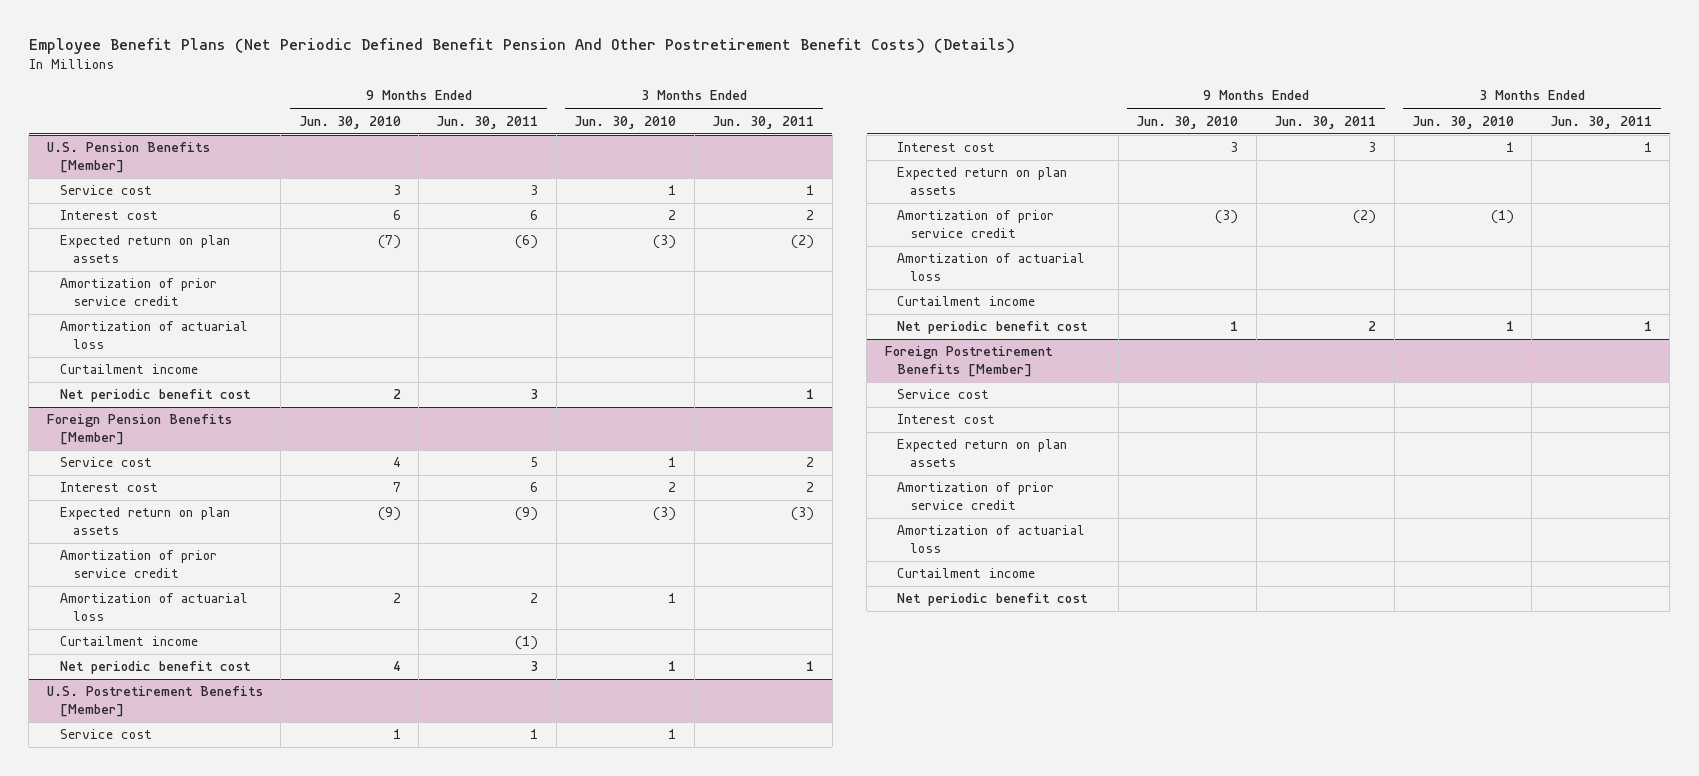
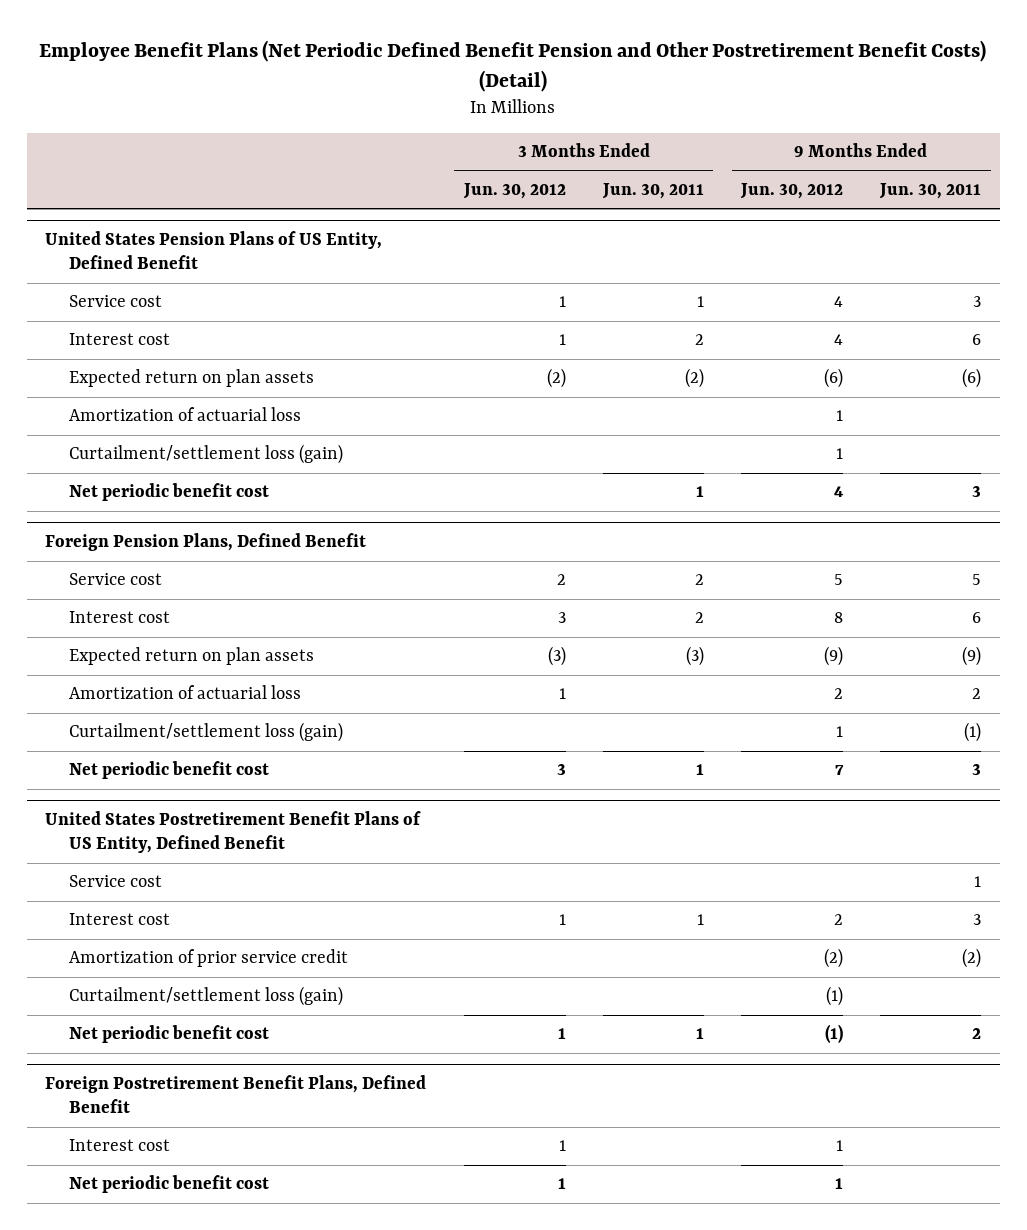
- Employee Benefit Plans (Net Periodic Defined Benefit Pension And Other Postretirement Benefit Costs) (Details)
+ Employee Benefit Plans (Net Periodic Defined Benefit Pension and Other Postretirement Benefit Costs) (Detail)
- | 9 Months Ended Jun. 30, 2010 | 9 Months Ended Jun. 30, 2011 | 3 Months Ended Jun. 30, 2010 | 3 Months Ended Jun. 30, 2011
+ | 3 Months Ended Jun. 30, 2012 | 3 Months Ended Jun. 30, 2011 | 9 Months Ended Jun. 30, 2012 | 9 Months Ended Jun. 30, 2011
- U.S. Pension Benefits [Member]
+ United States Pension Plans of US Entity, Defined Benefit
- Amortization of prior service credit
- Curtailment income
+ Curtailment/settlement loss (gain) | | | 1 |
- Foreign Pension Benefits [Member]
+ Foreign Pension Plans, Defined Benefit
- Amortization of prior service credit
- Curtailment income | | (1) | |
+ Curtailment/settlement loss (gain) | | | 1 | (1)
- U.S. Postretirement Benefits [Member]
+ United States Postretirement Benefit Plans of US Entity, Defined Benefit
- Expected return on plan assets
- Amortization of actuarial loss
- Curtailment income
+ Curtailment/settlement loss (gain) | | | (1) |
- Foreign Postretirement Benefits [Member]
- Service cost
+ Foreign Postretirement Benefit Plans, Defined Benefit
- Expected return on plan assets
- Amortization of prior service credit
- Amortization of actuarial loss
- Curtailment income

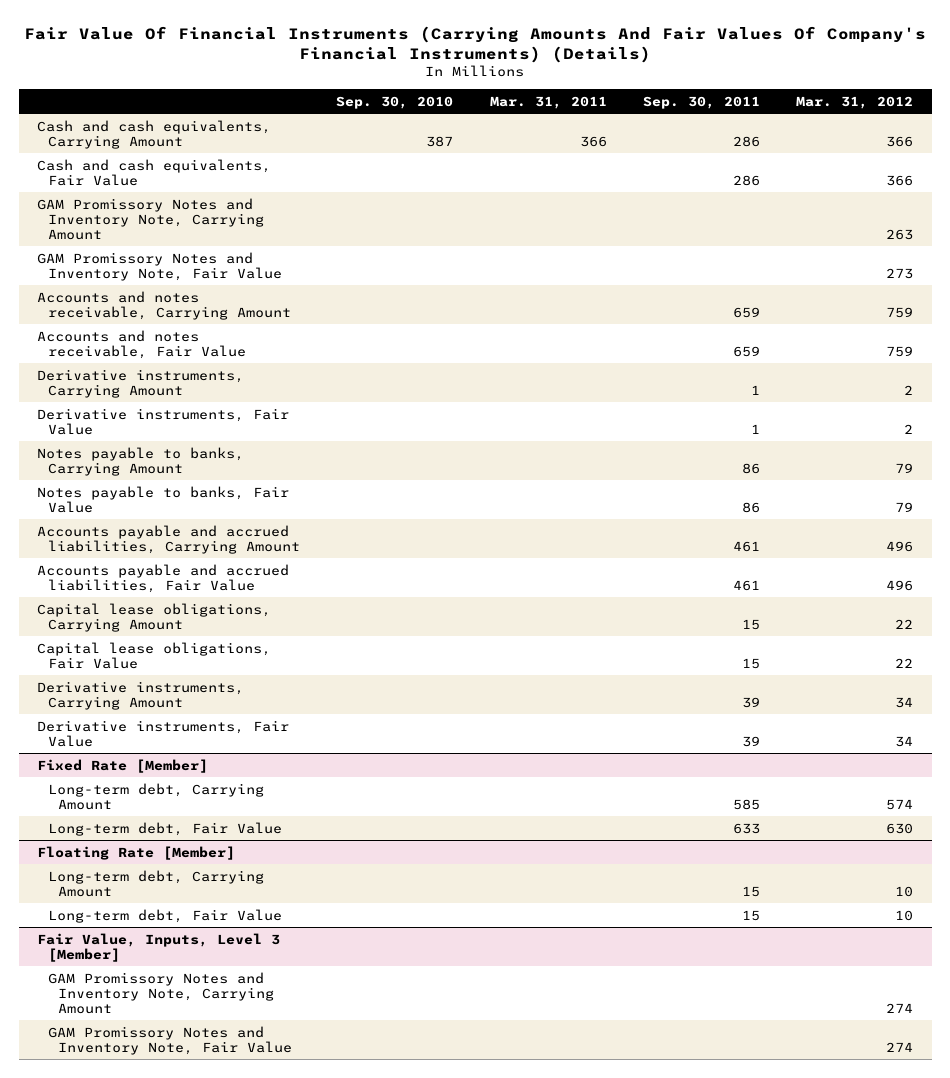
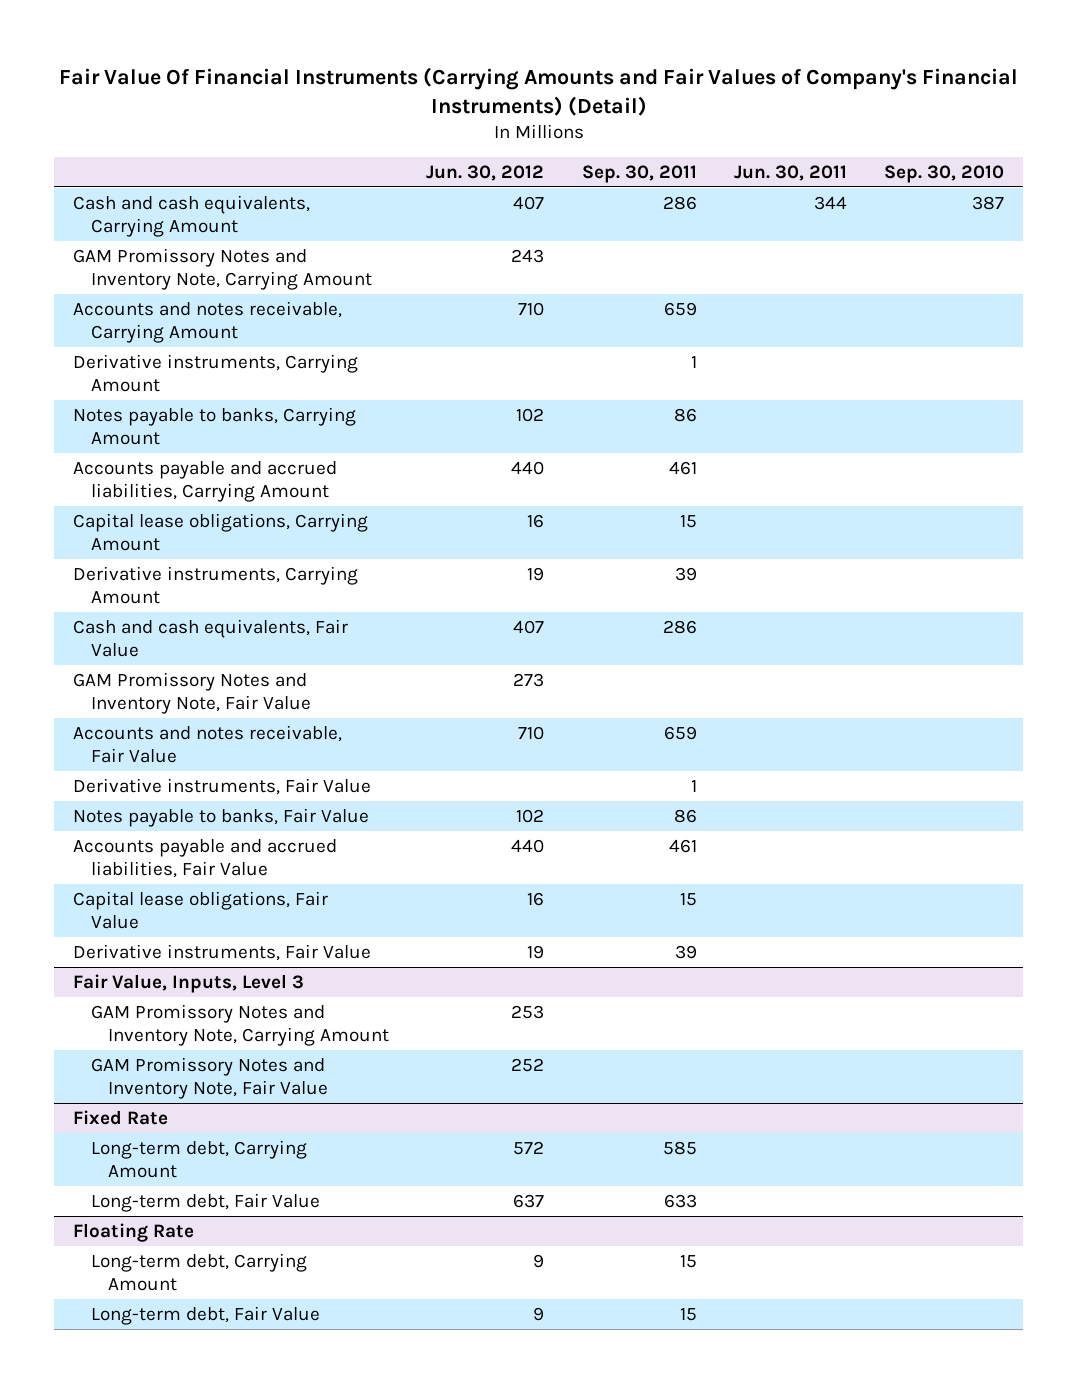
- Fair Value Of Financial Instruments (Carrying Amounts And Fair Values Of Company's Financial Instruments) (Details)
+ Fair Value Of Financial Instruments (Carrying Amounts and Fair Values of Company's Financial Instruments) (Detail)
- | Sep. 30, 2010 | Mar. 31, 2011 | Sep. 30, 2011 | Mar. 31, 2012
+ | Jun. 30, 2012 | Sep. 30, 2011 | Jun. 30, 2011 | Sep. 30, 2010
moved down: Cash and cash equivalents, Fair Value | 407 | 286 | |
moved down: GAM Promissory Notes and Inventory Note, Fair Value | 273 | | |
moved down: Accounts and notes receivable, Fair Value | 710 | 659 | |
moved down: Derivative instruments, Fair Value | | 1 | |
moved down: Notes payable to banks, Fair Value | 102 | 86 | |
moved down: Accounts payable and accrued liabilities, Fair Value | 440 | 461 | |
moved down: Capital lease obligations, Fair Value | 16 | 15 | |
- Fixed Rate [Member]
+ Fair Value, Inputs, Level 3
+ GAM Promissory Notes and Inventory Note, Carrying Amount | 253 | | |
+ GAM Promissory Notes and Inventory Note, Fair Value | 252 | | |
+ Fixed Rate
- Floating Rate [Member]
+ Floating Rate
- Fair Value, Inputs, Level 3 [Member]
- GAM Promissory Notes and Inventory Note, Carrying Amount | | | | 274
- GAM Promissory Notes and Inventory Note, Fair Value | | | | 274

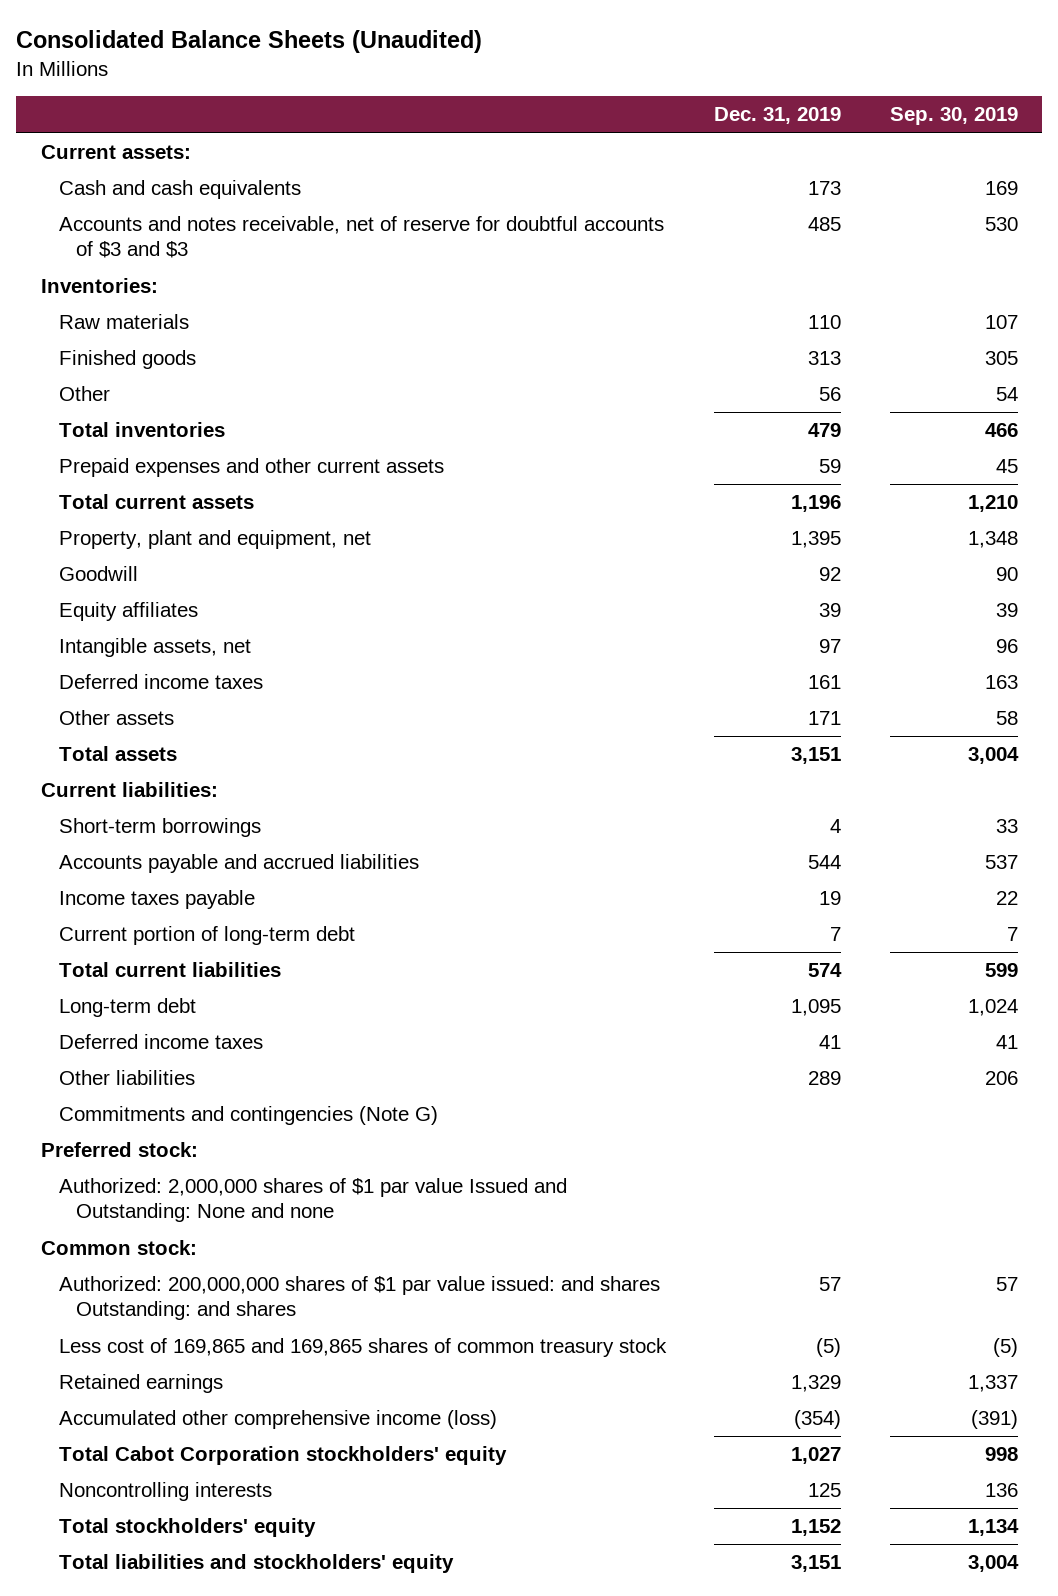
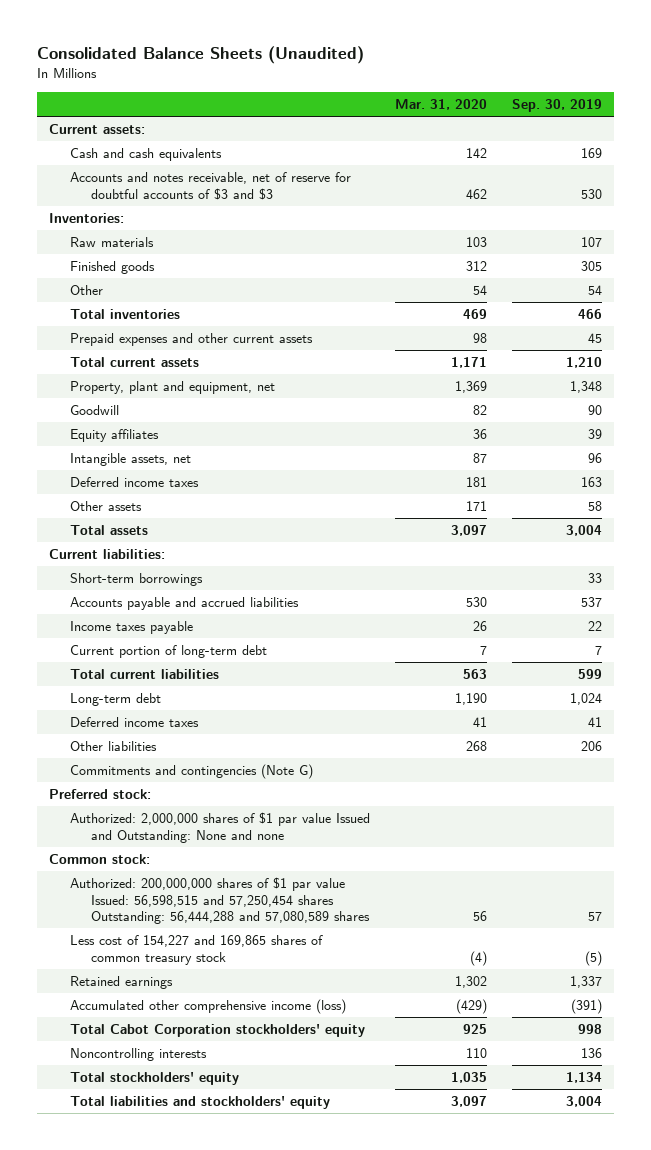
- | Dec. 31, 2019 | Sep. 30, 2019
+ | Mar. 31, 2020 | Sep. 30, 2019
- Authorized: 200,000,000 shares of $1 par value issued: and shares Outstanding: and shares | 57 | 57
- Less cost of 169,865 and 169,865 shares of common treasury stock | (5) | (5)
+ Authorized: 200,000,000 shares of $1 par value Issued: 56,598,515 and 57,250,454 shares Outstanding: 56,444,288 and 57,080,589 shares | 56 | 57
+ Less cost of 154,227 and 169,865 shares of common treasury stock | (4) | (5)

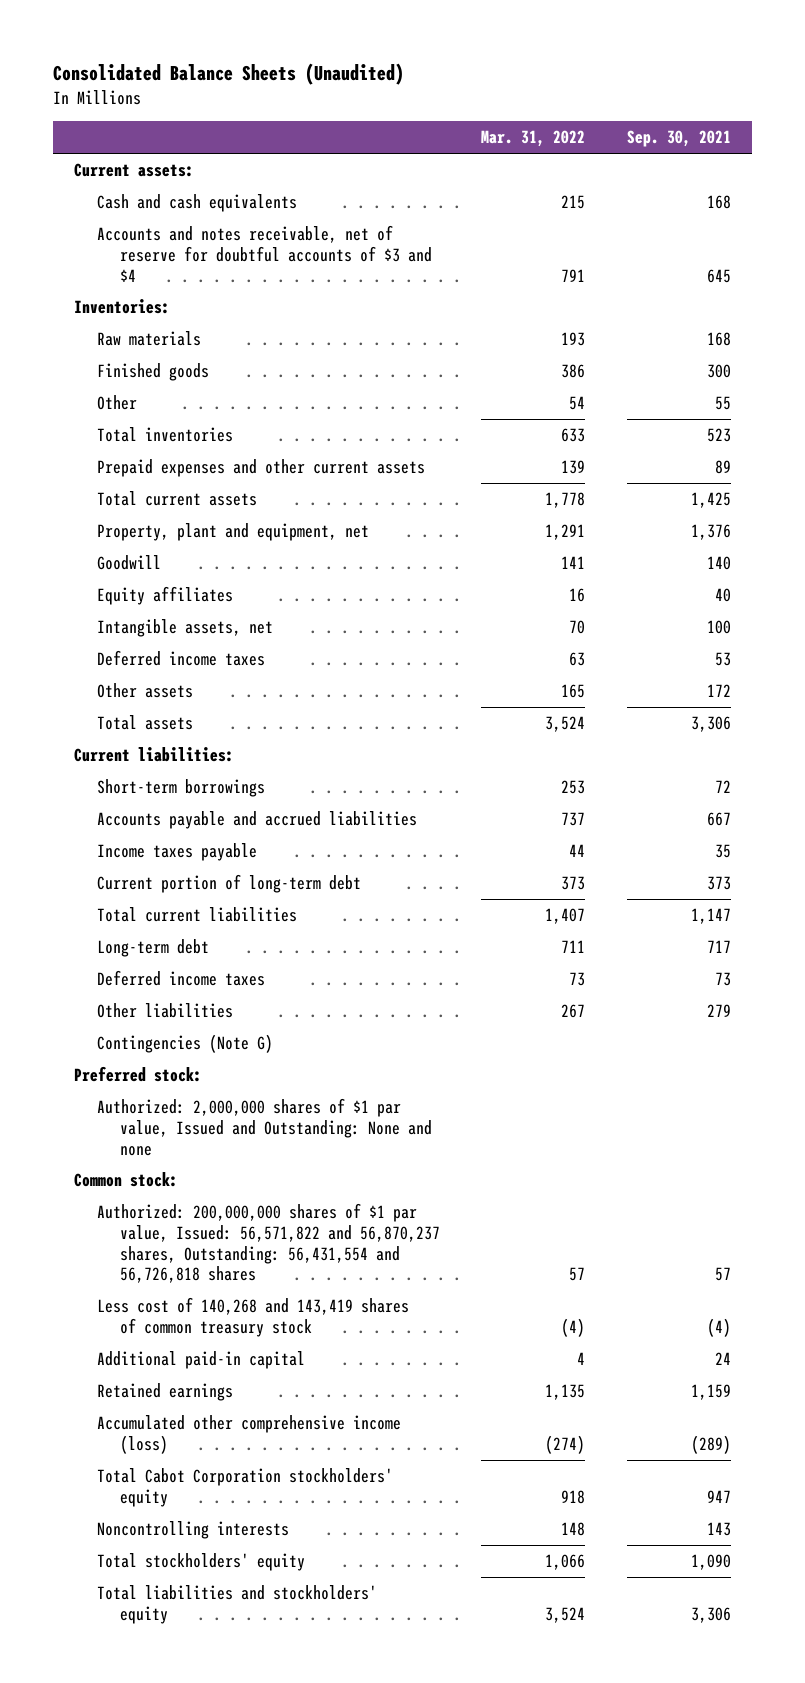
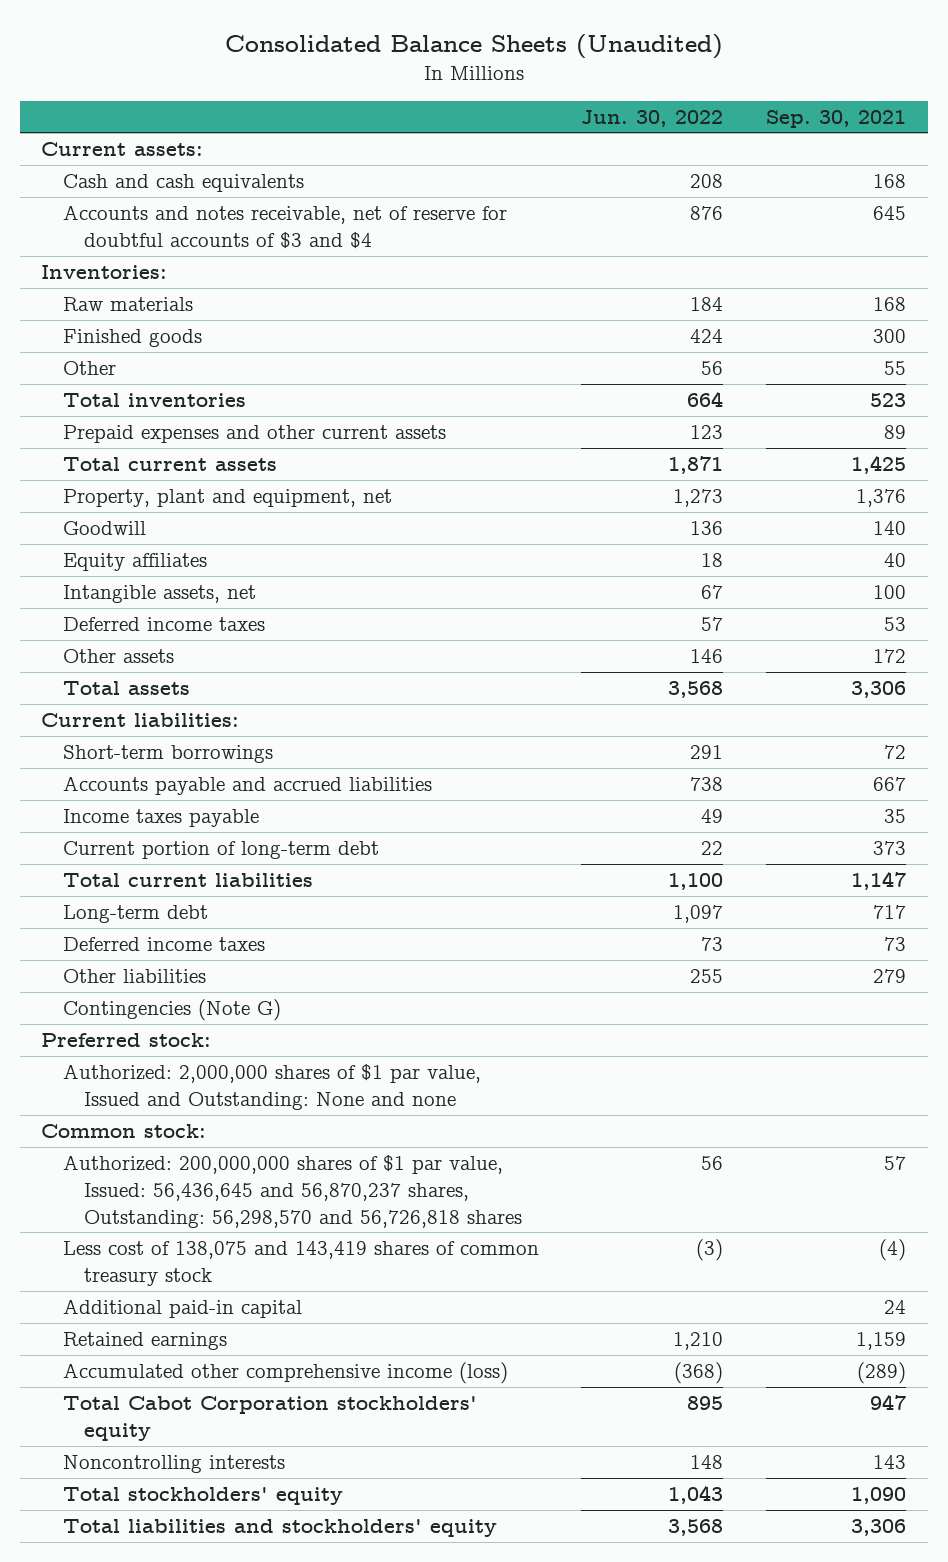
- | Mar. 31, 2022 | Sep. 30, 2021
+ | Jun. 30, 2022 | Sep. 30, 2021
- Authorized: 200,000,000 shares of $1 par value, Issued: 56,571,822 and 56,870,237 shares, Outstanding: 56,431,554 and 56,726,818 shares | 57 | 57
- Less cost of 140,268 and 143,419 shares of common treasury stock | (4) | (4)
+ Authorized: 200,000,000 shares of $1 par value, Issued: 56,436,645 and 56,870,237 shares, Outstanding: 56,298,570 and 56,726,818 shares | 56 | 57
+ Less cost of 138,075 and 143,419 shares of common treasury stock | (3) | (4)

